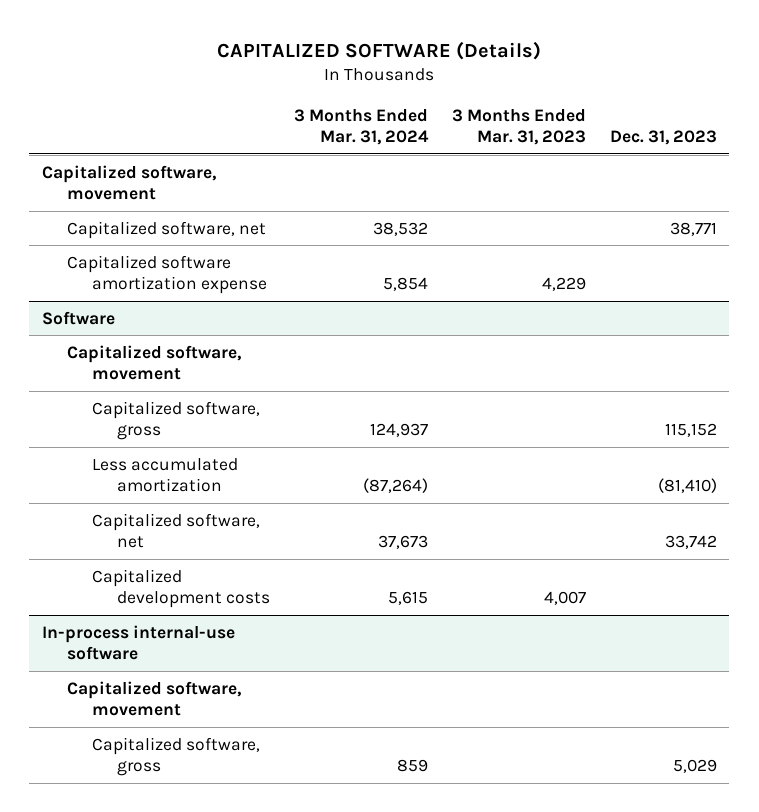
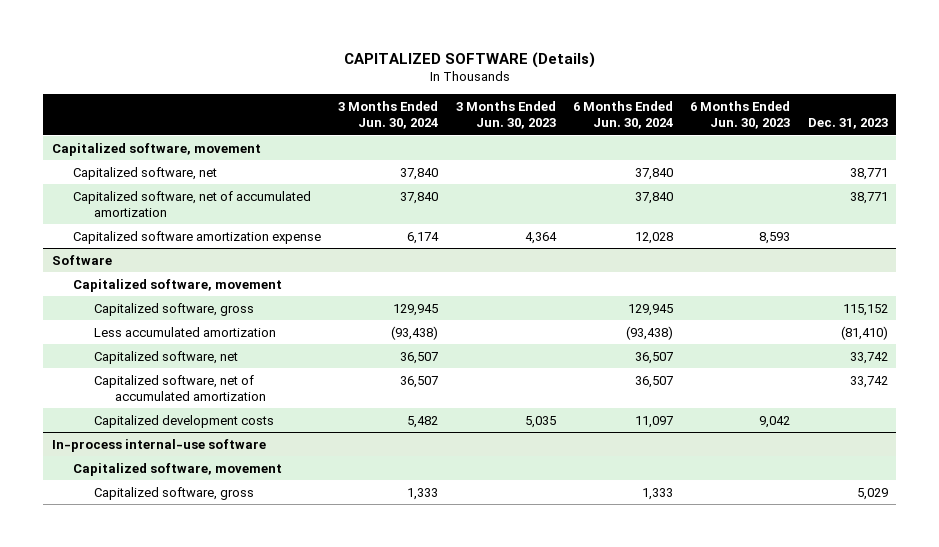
- | 3 Months Ended Mar. 31, 2024 | 3 Months Ended Mar. 31, 2023 | Dec. 31, 2023
+ | 3 Months Ended Jun. 30, 2024 | 3 Months Ended Jun. 30, 2023 | 6 Months Ended Jun. 30, 2024 | 6 Months Ended Jun. 30, 2023 | Dec. 31, 2023
+ Capitalized software, net of accumulated amortization | 37,840 | | 37,840 | | 38,771
@ Software
+ Capitalized software, net of accumulated amortization | 36,507 | | 36,507 | | 33,742

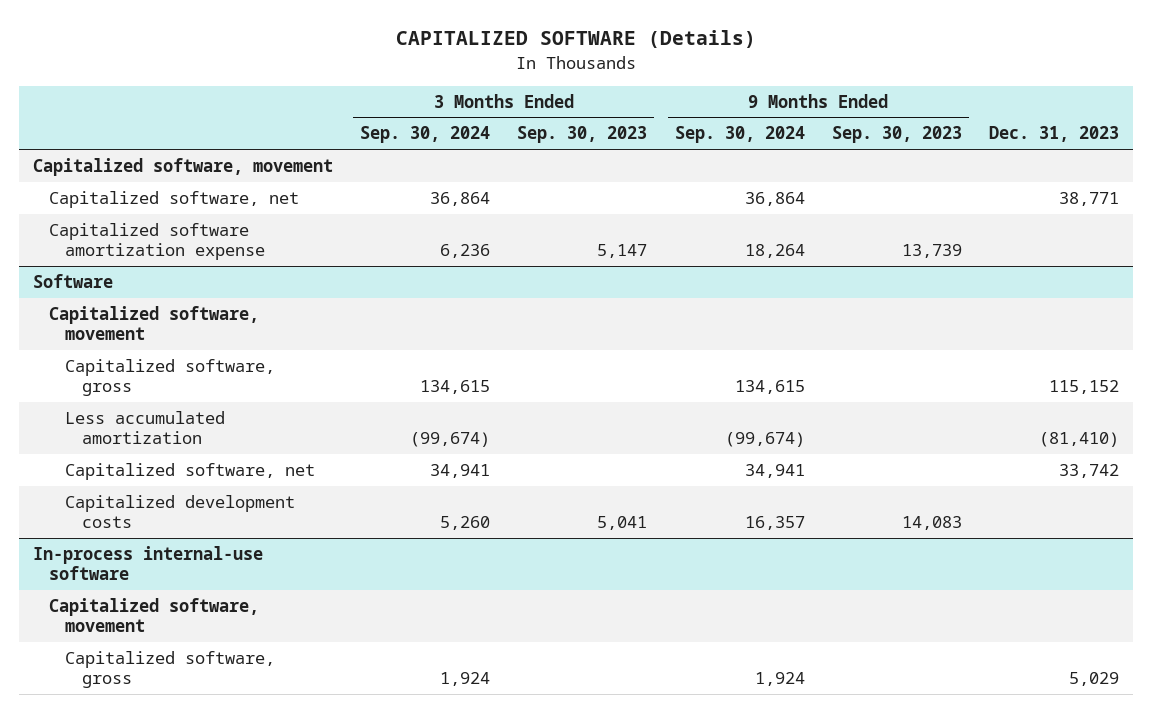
- | 3 Months Ended Jun. 30, 2024 | 3 Months Ended Jun. 30, 2023 | 6 Months Ended Jun. 30, 2024 | 6 Months Ended Jun. 30, 2023 | Dec. 31, 2023
+ | 3 Months Ended Sep. 30, 2024 | 3 Months Ended Sep. 30, 2023 | 9 Months Ended Sep. 30, 2024 | 9 Months Ended Sep. 30, 2023 | Dec. 31, 2023
- Capitalized software, net of accumulated amortization | 37,840 | | 37,840 | | 38,771
@ Software
- Capitalized software, net of accumulated amortization | 36,507 | | 36,507 | | 33,742

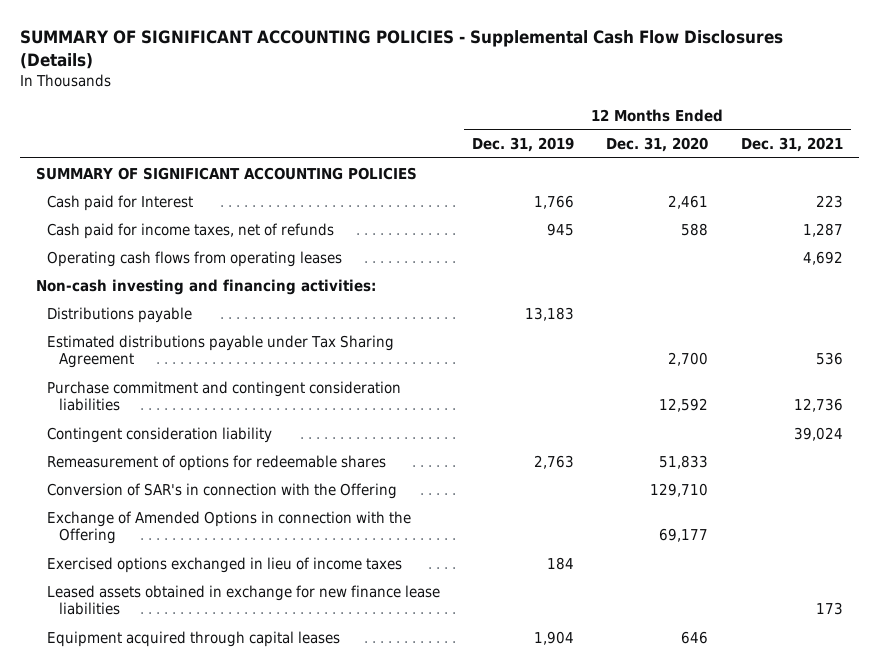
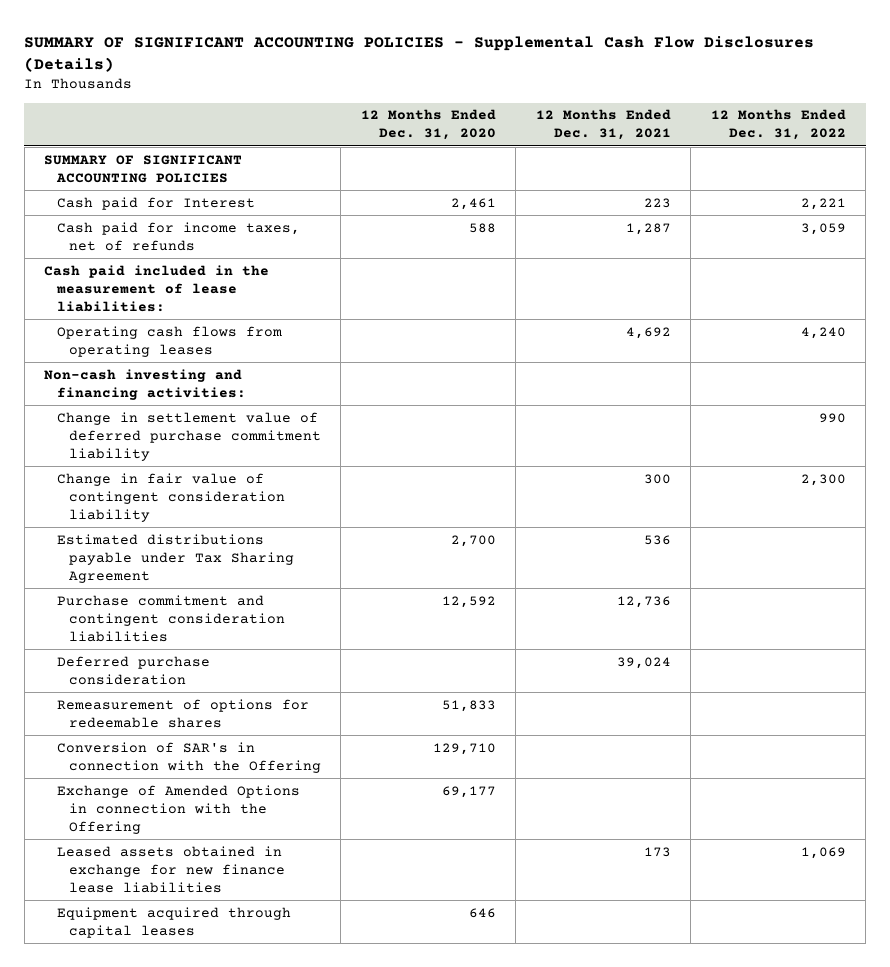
- | 12 Months Ended Dec. 31, 2019 | 12 Months Ended Dec. 31, 2020 | 12 Months Ended Dec. 31, 2021
+ | 12 Months Ended Dec. 31, 2020 | 12 Months Ended Dec. 31, 2021 | 12 Months Ended Dec. 31, 2022
+ Cash paid included in the measurement of lease liabilities:
- Distributions payable | 13,183 | |
+ Change in settlement value of deferred purchase commitment liability | | | 990
+ Change in fair value of contingent consideration liability | | 300 | 2,300
- Contingent consideration liability | | | 39,024
+ Deferred purchase consideration | | 39,024 |
- Exercised options exchanged in lieu of income taxes | 184 | |

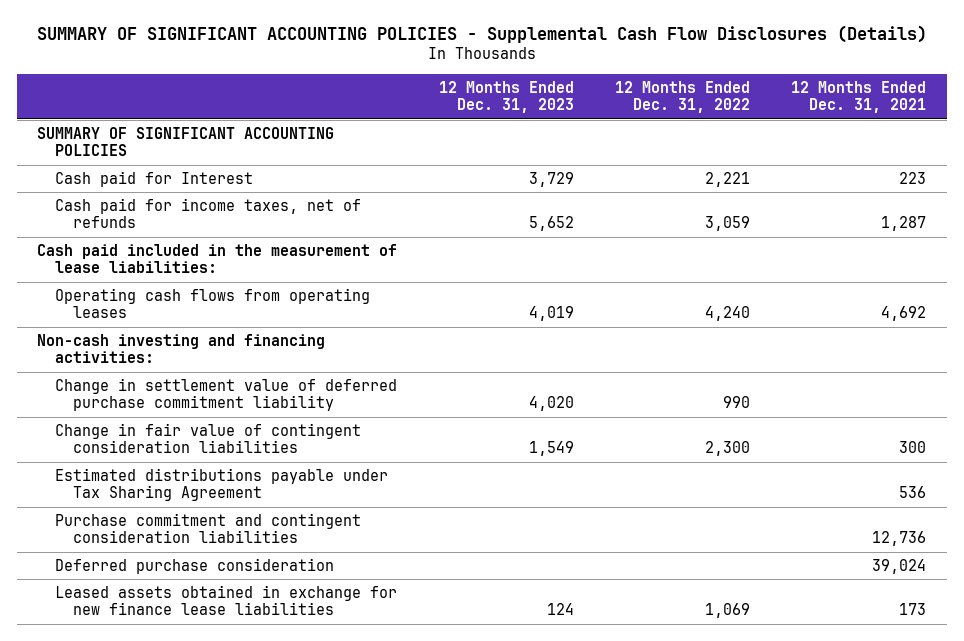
- | 12 Months Ended Dec. 31, 2020 | 12 Months Ended Dec. 31, 2021 | 12 Months Ended Dec. 31, 2022
+ | 12 Months Ended Dec. 31, 2023 | 12 Months Ended Dec. 31, 2022 | 12 Months Ended Dec. 31, 2021
- Change in fair value of contingent consideration liability | | 300 | 2,300
+ Change in fair value of contingent consideration liabilities | 1,549 | 2,300 | 300
- Remeasurement of options for redeemable shares | 51,833 | |
- Conversion of SAR's in connection with the Offering | 129,710 | |
- Exchange of Amended Options in connection with the Offering | 69,177 | |
- Equipment acquired through capital leases | 646 | |

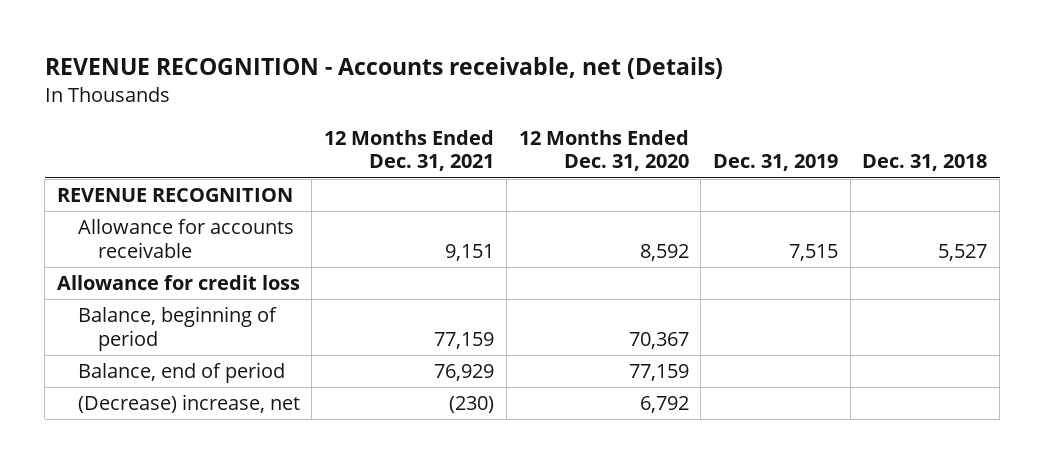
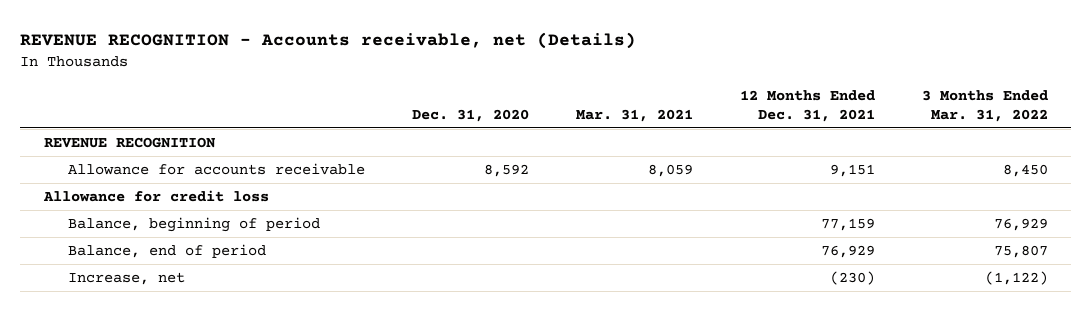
- | 12 Months Ended Dec. 31, 2021 | 12 Months Ended Dec. 31, 2020 | Dec. 31, 2019 | Dec. 31, 2018
+ | Dec. 31, 2020 | Mar. 31, 2021 | 12 Months Ended Dec. 31, 2021 | 3 Months Ended Mar. 31, 2022
- (Decrease) increase, net | (230) | 6,792 | |
+ Increase, net | | | (230) | (1,122)

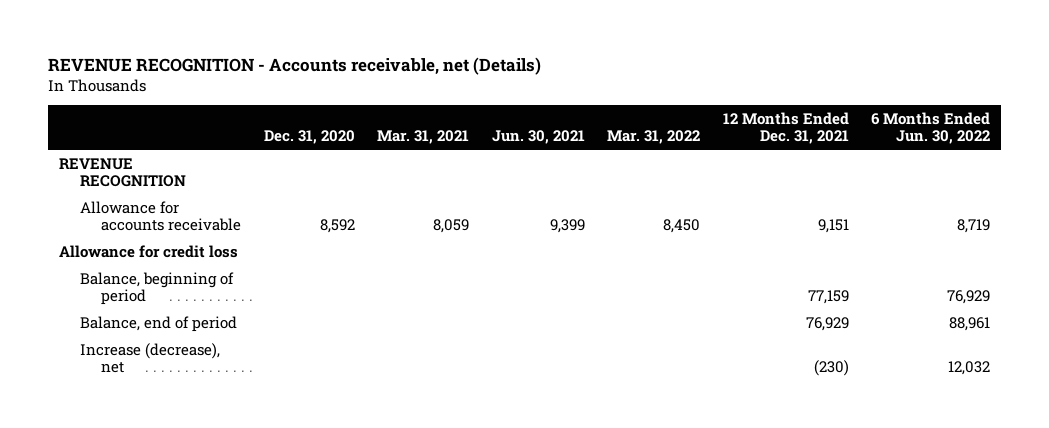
- | Dec. 31, 2020 | Mar. 31, 2021 | 12 Months Ended Dec. 31, 2021 | 3 Months Ended Mar. 31, 2022
+ | Dec. 31, 2020 | Mar. 31, 2021 | Jun. 30, 2021 | Mar. 31, 2022 | 12 Months Ended Dec. 31, 2021 | 6 Months Ended Jun. 30, 2022
- Increase, net | | | (230) | (1,122)
+ Increase (decrease), net | | | | | (230) | 12,032

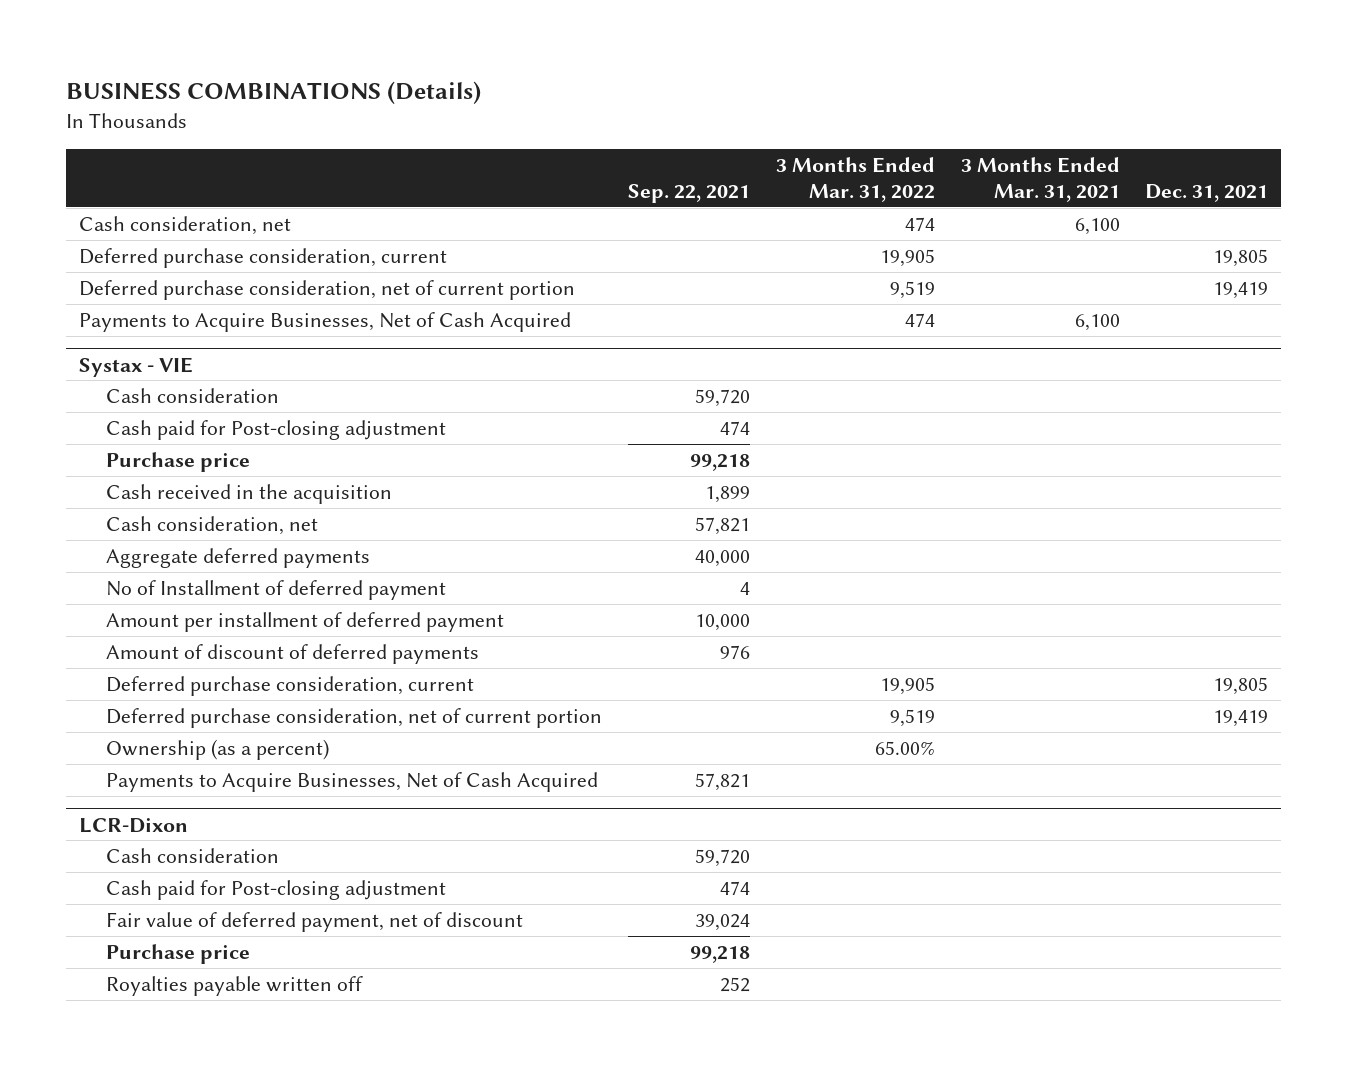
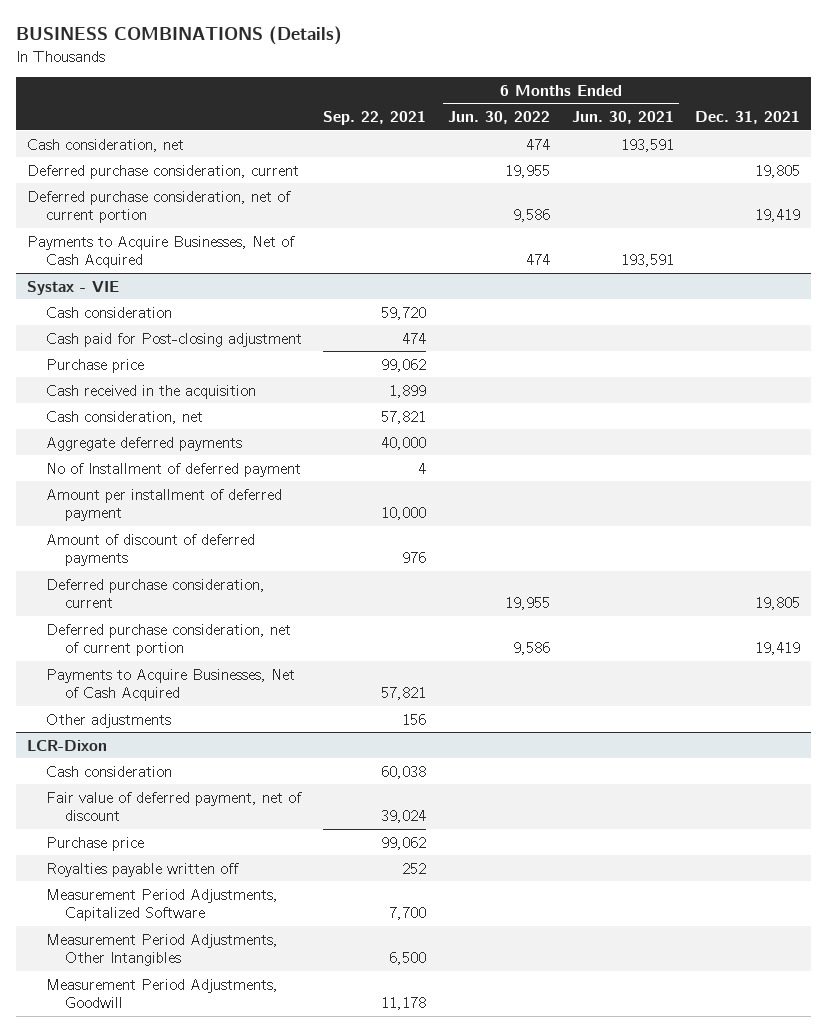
- | Sep. 22, 2021 | 3 Months Ended Mar. 31, 2022 | 3 Months Ended Mar. 31, 2021 | Dec. 31, 2021
+ | Sep. 22, 2021 | 6 Months Ended Jun. 30, 2022 | 6 Months Ended Jun. 30, 2021 | Dec. 31, 2021
@ Systax - VIE
- Purchase price | 99,218 | | |
+ Purchase price | 99,062 | | |
- Ownership (as a percent) | | 65.00% | |
+ Other adjustments | 156 | | |
@ LCR-Dixon
- Cash consideration | 59,720 | | |
- Cash paid for Post-closing adjustment | 474 | | |
+ Cash consideration | 60,038 | | |
- Purchase price | 99,218 | | |
+ Purchase price | 99,062 | | |
+ Measurement Period Adjustments, Capitalized Software | 7,700 | | |
+ Measurement Period Adjustments, Other Intangibles | 6,500 | | |
+ Measurement Period Adjustments, Goodwill | 11,178 | | |

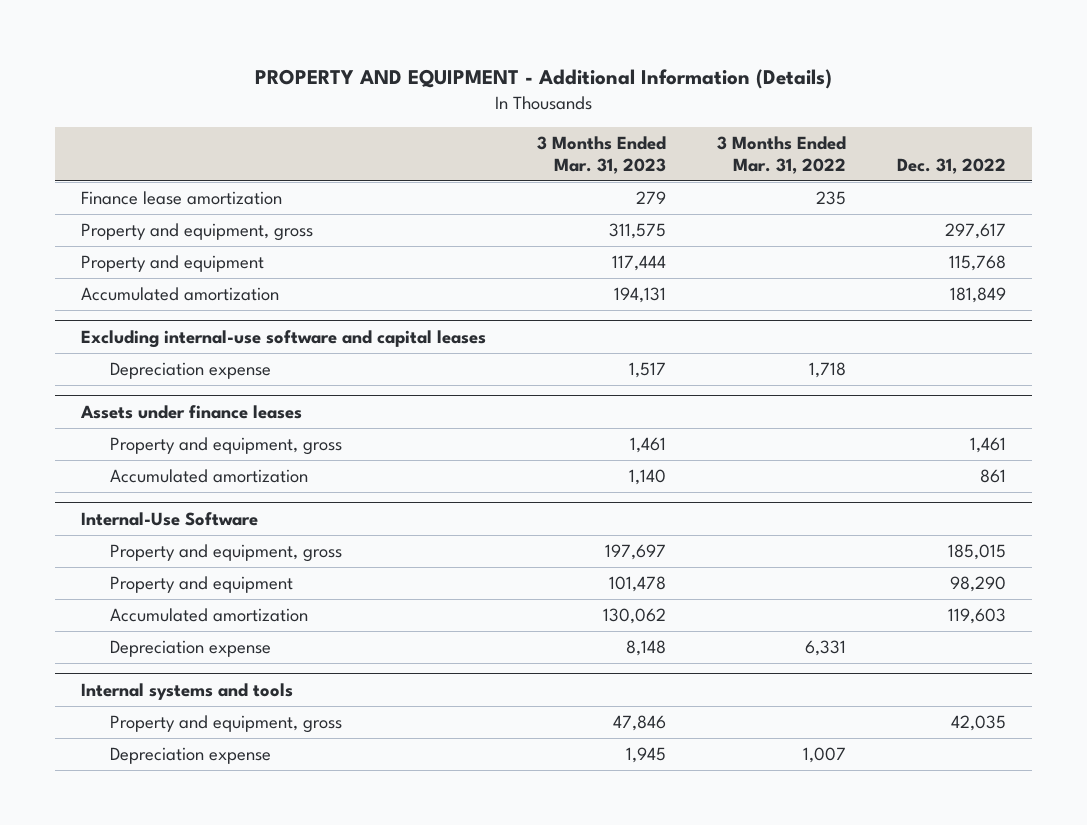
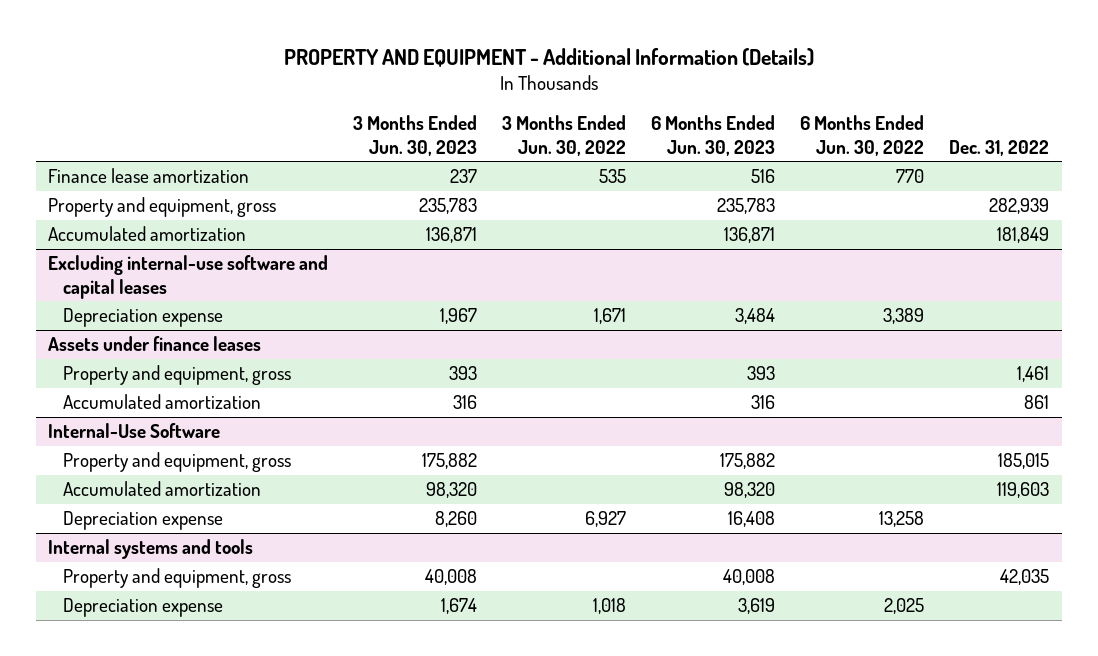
- | 3 Months Ended Mar. 31, 2023 | 3 Months Ended Mar. 31, 2022 | Dec. 31, 2022
+ | 3 Months Ended Jun. 30, 2023 | 3 Months Ended Jun. 30, 2022 | 6 Months Ended Jun. 30, 2023 | 6 Months Ended Jun. 30, 2022 | Dec. 31, 2022
- Property and equipment, gross | 311,575 | | 297,617
- Property and equipment | 117,444 | | 115,768
+ Property and equipment, gross | 235,783 | | 235,783 | | 282,939
@ Internal-Use Software
- Property and equipment | 101,478 | | 98,290

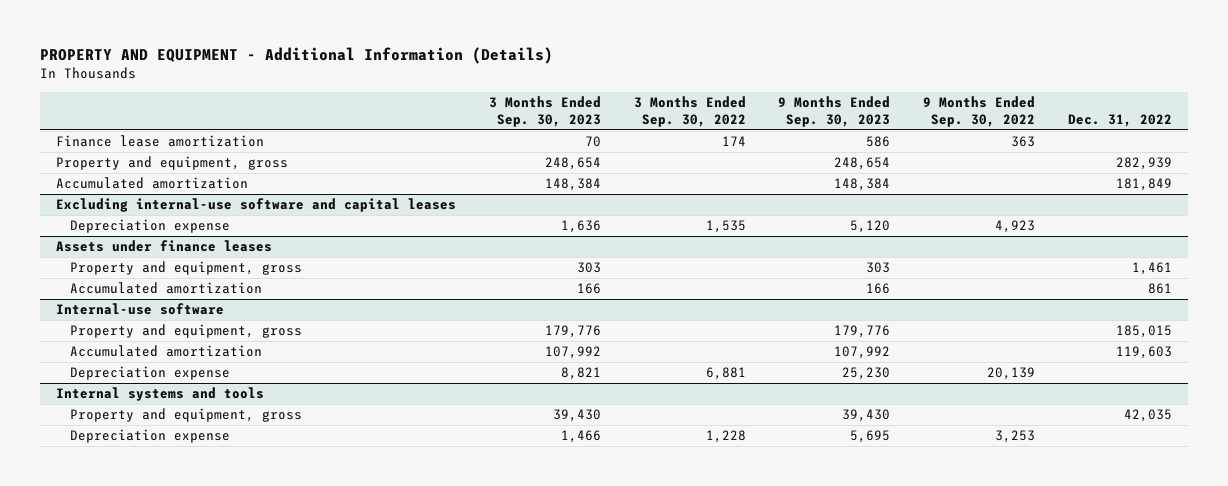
- | 3 Months Ended Jun. 30, 2023 | 3 Months Ended Jun. 30, 2022 | 6 Months Ended Jun. 30, 2023 | 6 Months Ended Jun. 30, 2022 | Dec. 31, 2022
+ | 3 Months Ended Sep. 30, 2023 | 3 Months Ended Sep. 30, 2022 | 9 Months Ended Sep. 30, 2023 | 9 Months Ended Sep. 30, 2022 | Dec. 31, 2022
- Internal-Use Software
+ Internal-use software

